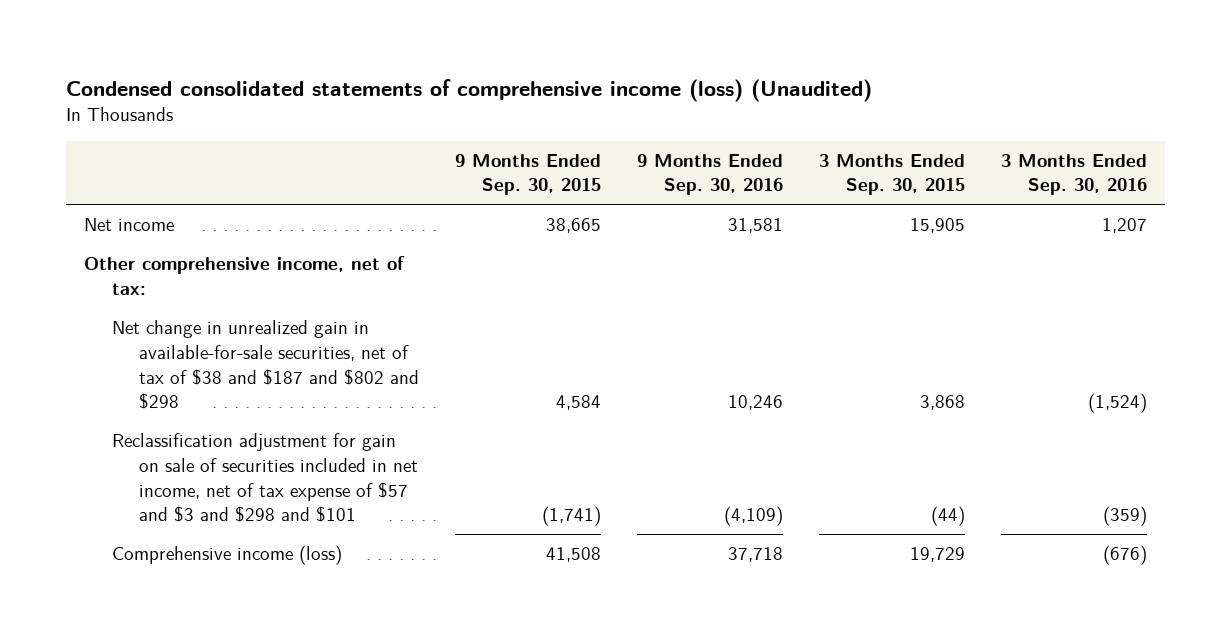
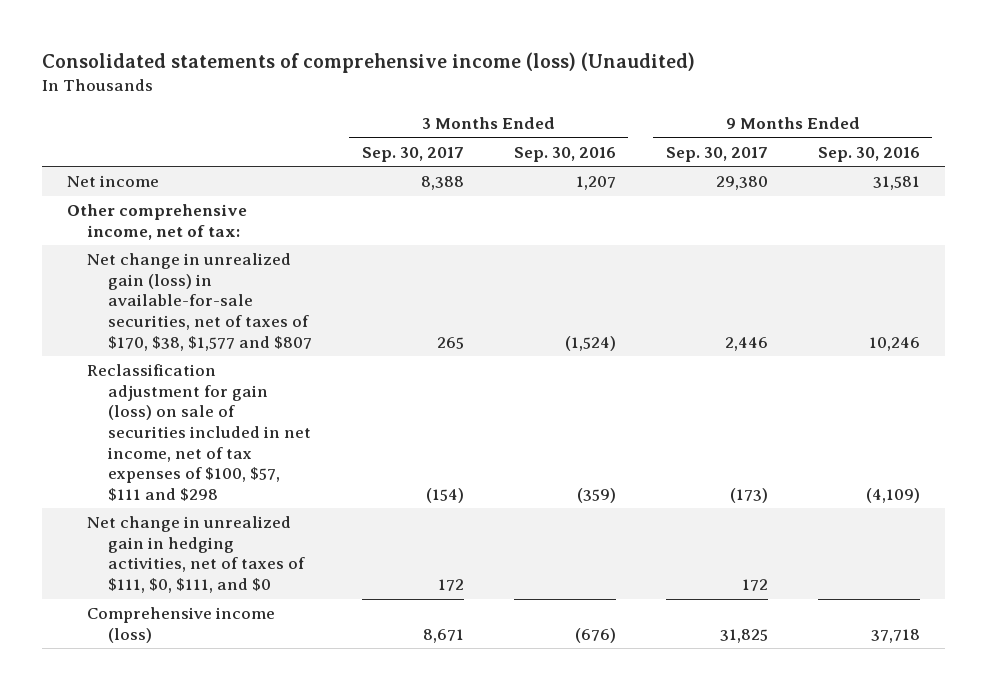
- Condensed consolidated statements of comprehensive income (loss) (Unaudited)
+ Consolidated statements of comprehensive income (loss) (Unaudited)
- | 9 Months Ended Sep. 30, 2015 | 9 Months Ended Sep. 30, 2016 | 3 Months Ended Sep. 30, 2015 | 3 Months Ended Sep. 30, 2016
+ | 3 Months Ended Sep. 30, 2017 | 3 Months Ended Sep. 30, 2016 | 9 Months Ended Sep. 30, 2017 | 9 Months Ended Sep. 30, 2016
- Net change in unrealized gain in available-for-sale securities, net of tax of $38 and $187 and $802 and $298 | 4,584 | 10,246 | 3,868 | (1,524)
- Reclassification adjustment for gain on sale of securities included in net income, net of tax expense of $57 and $3 and $298 and $101 | (1,741) | (4,109) | (44) | (359)
+ Net change in unrealized gain (loss) in available-for-sale securities, net of taxes of $170, $38, $1,577 and $807 | 265 | (1,524) | 2,446 | 10,246
+ Reclassification adjustment for gain (loss) on sale of securities included in net income, net of tax expenses of $100, $57, $111 and $298 | (154) | (359) | (173) | (4,109)
+ Net change in unrealized gain in hedging activities, net of taxes of $111, $0, $111, and $0 | 172 | | 172 |

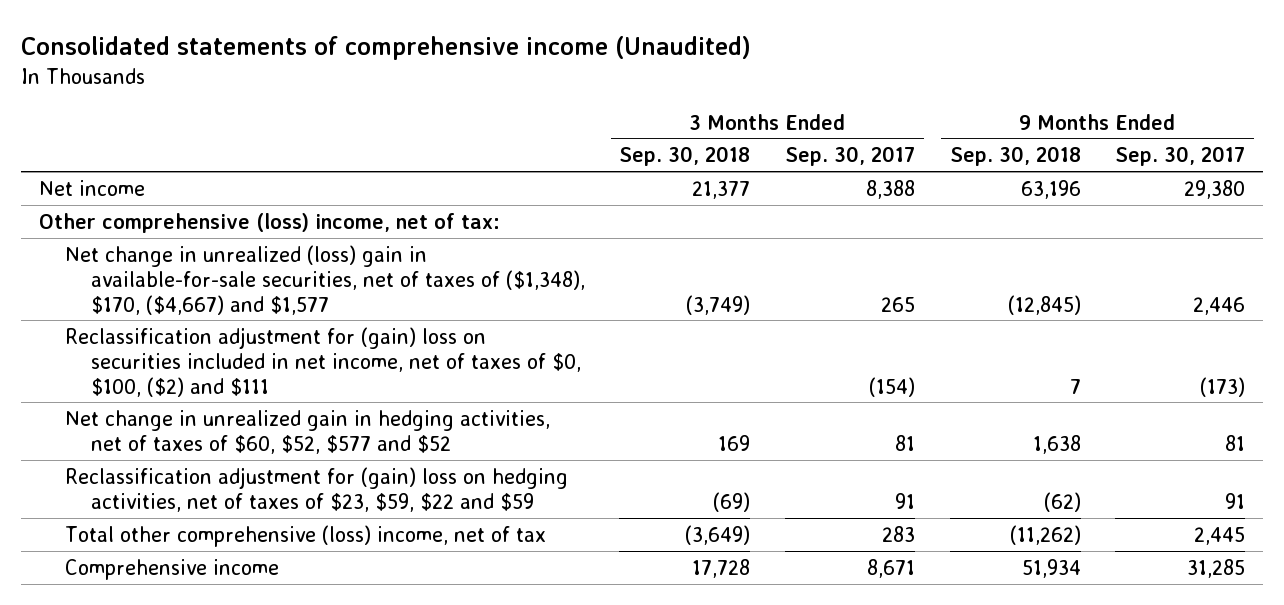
- Consolidated statements of comprehensive income (loss) (Unaudited)
+ Consolidated statements of comprehensive income (Unaudited)
- | 3 Months Ended Sep. 30, 2017 | 3 Months Ended Sep. 30, 2016 | 9 Months Ended Sep. 30, 2017 | 9 Months Ended Sep. 30, 2016
+ | 3 Months Ended Sep. 30, 2018 | 3 Months Ended Sep. 30, 2017 | 9 Months Ended Sep. 30, 2018 | 9 Months Ended Sep. 30, 2017
- Other comprehensive income, net of tax:
- Net change in unrealized gain (loss) in available-for-sale securities, net of taxes of $170, $38, $1,577 and $807 | 265 | (1,524) | 2,446 | 10,246
- Reclassification adjustment for gain (loss) on sale of securities included in net income, net of tax expenses of $100, $57, $111 and $298 | (154) | (359) | (173) | (4,109)
- Net change in unrealized gain in hedging activities, net of taxes of $111, $0, $111, and $0 | 172 | | 172 |
- Comprehensive income (loss) | 8,671 | (676) | 31,825 | 37,718
+ Other comprehensive (loss) income, net of tax:
+ Net change in unrealized (loss) gain in available-for-sale securities, net of taxes of ($1,348), $170, ($4,667) and $1,577 | (3,749) | 265 | (12,845) | 2,446
+ Reclassification adjustment for (gain) loss on securities included in net income, net of taxes of $0, $100, ($2) and $111 | | (154) | 7 | (173)
+ Net change in unrealized gain in hedging activities, net of taxes of $60, $52, $577 and $52 | 169 | 81 | 1,638 | 81
+ Reclassification adjustment for (gain) loss on hedging activities, net of taxes of $23, $59, $22 and $59 | (69) | 91 | (62) | 91
+ Total other comprehensive (loss) income, net of tax | (3,649) | 283 | (11,262) | 2,445
+ Comprehensive income | 17,728 | 8,671 | 51,934 | 31,285

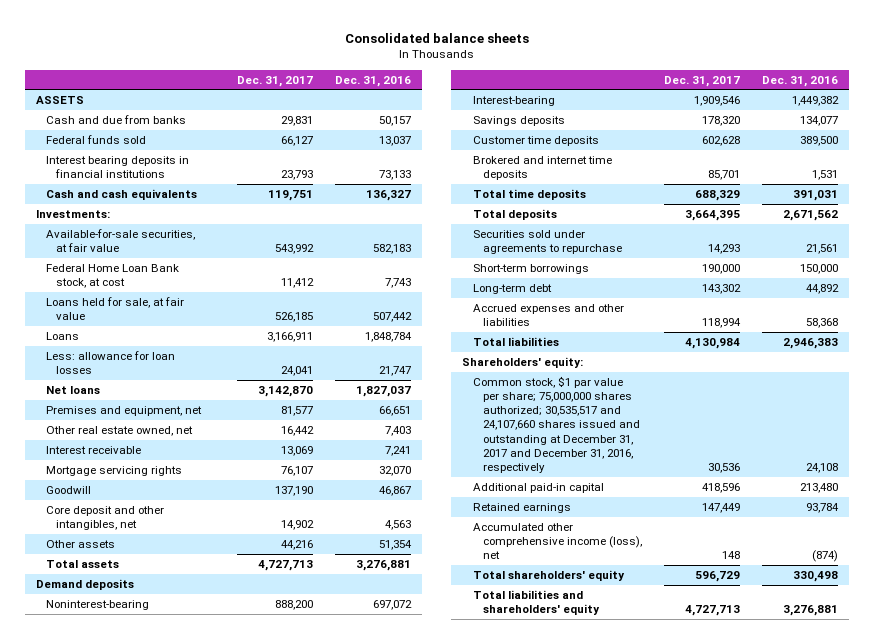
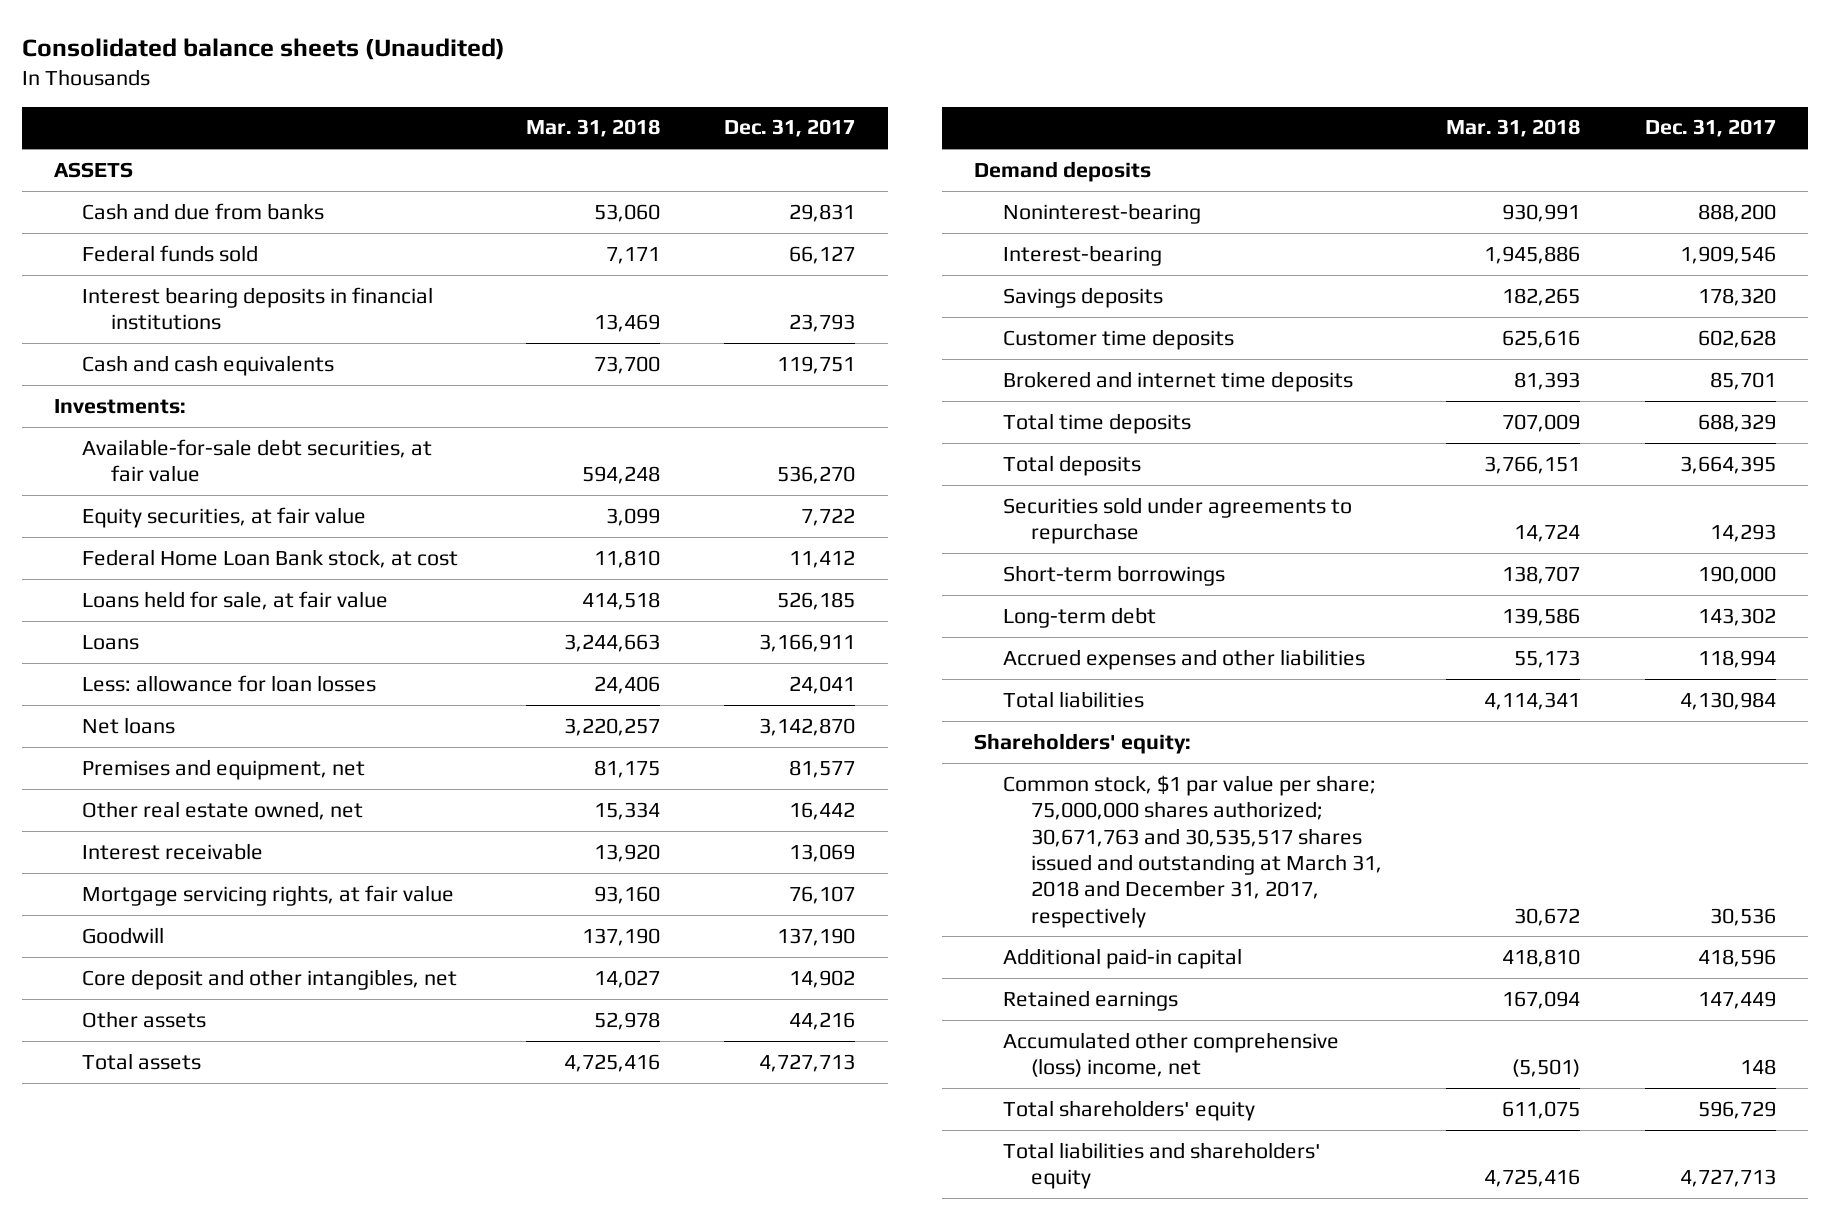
- Consolidated balance sheets
+ Consolidated balance sheets (Unaudited)
- | Dec. 31, 2017 | Dec. 31, 2016
+ | Mar. 31, 2018 | Dec. 31, 2017
- Available-for-sale securities, at fair value | 543,992 | 582,183
+ Available-for-sale debt securities, at fair value | 594,248 | 536,270
+ Equity securities, at fair value | 3,099 | 7,722
- Mortgage servicing rights | 76,107 | 32,070
+ Mortgage servicing rights, at fair value | 93,160 | 76,107
- Common stock, $1 par value per share; 75,000,000 shares authorized; 30,535,517 and 24,107,660 shares issued and outstanding at December 31, 2017 and December 31, 2016, respectively | 30,536 | 24,108
+ Common stock, $1 par value per share; 75,000,000 shares authorized; 30,671,763 and 30,535,517 shares issued and outstanding at March 31, 2018 and December 31, 2017, respectively | 30,672 | 30,536
- Accumulated other comprehensive income (loss), net | 148 | (874)
+ Accumulated other comprehensive (loss) income, net | (5,501) | 148

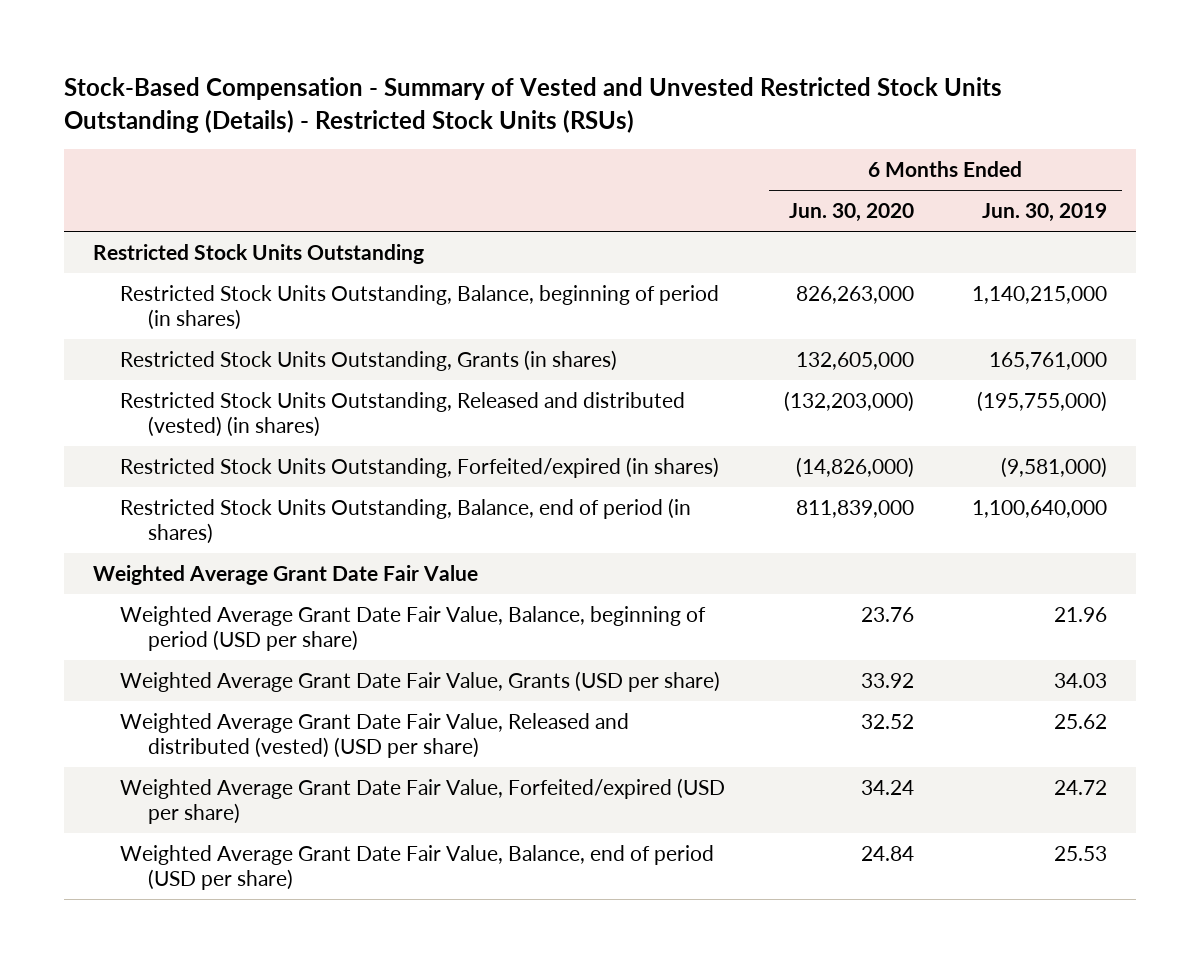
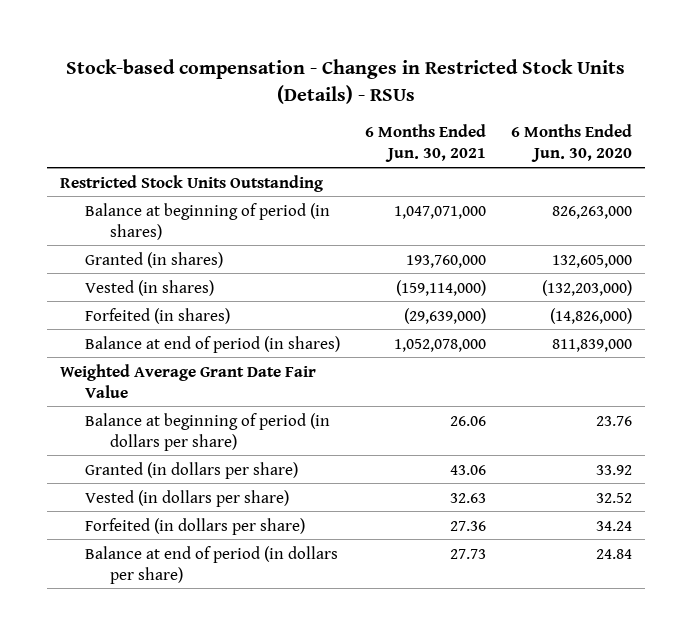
- Stock-Based Compensation - Summary of Vested and Unvested Restricted Stock Units Outstanding (Details) - Restricted Stock Units (RSUs)
+ Stock-based compensation - Changes in Restricted Stock Units (Details) - RSUs
- | 6 Months Ended Jun. 30, 2020 | 6 Months Ended Jun. 30, 2019
+ | 6 Months Ended Jun. 30, 2021 | 6 Months Ended Jun. 30, 2020
- Restricted Stock Units Outstanding, Balance, beginning of period (in shares) | 826,263,000 | 1,140,215,000
- Restricted Stock Units Outstanding, Grants (in shares) | 132,605,000 | 165,761,000
- Restricted Stock Units Outstanding, Released and distributed (vested) (in shares) | (132,203,000) | (195,755,000)
- Restricted Stock Units Outstanding, Forfeited/expired (in shares) | (14,826,000) | (9,581,000)
- Restricted Stock Units Outstanding, Balance, end of period (in shares) | 811,839,000 | 1,100,640,000
+ Balance at beginning of period (in shares) | 1,047,071,000 | 826,263,000
+ Granted (in shares) | 193,760,000 | 132,605,000
+ Vested (in shares) | (159,114,000) | (132,203,000)
+ Forfeited (in shares) | (29,639,000) | (14,826,000)
+ Balance at end of period (in shares) | 1,052,078,000 | 811,839,000
- Weighted Average Grant Date Fair Value, Balance, beginning of period (USD per share) | 23.76 | 21.96
- Weighted Average Grant Date Fair Value, Grants (USD per share) | 33.92 | 34.03
- Weighted Average Grant Date Fair Value, Released and distributed (vested) (USD per share) | 32.52 | 25.62
- Weighted Average Grant Date Fair Value, Forfeited/expired (USD per share) | 34.24 | 24.72
- Weighted Average Grant Date Fair Value, Balance, end of period (USD per share) | 24.84 | 25.53
+ Balance at beginning of period (in dollars per share) | 26.06 | 23.76
+ Granted (in dollars per share) | 43.06 | 33.92
+ Vested (in dollars per share) | 32.63 | 32.52
+ Forfeited (in dollars per share) | 27.36 | 34.24
+ Balance at end of period (in dollars per share) | 27.73 | 24.84

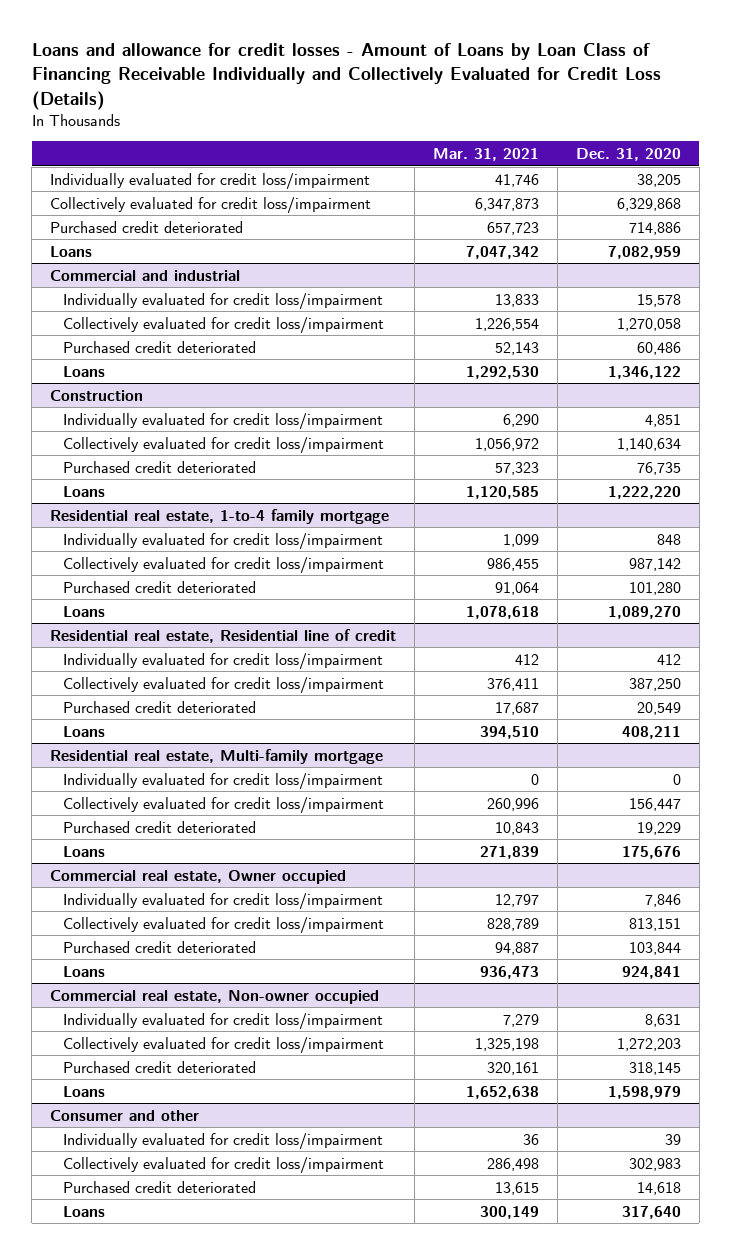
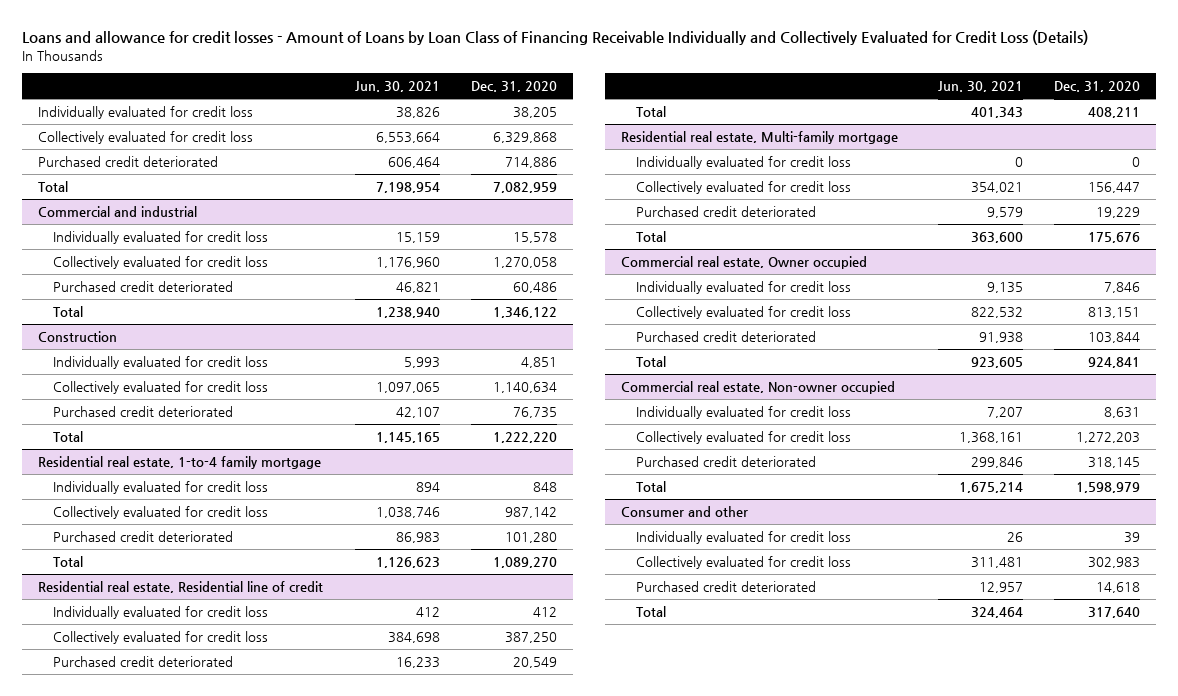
- | Mar. 31, 2021 | Dec. 31, 2020
+ | Jun. 30, 2021 | Dec. 31, 2020
- Individually evaluated for credit loss/impairment | 41,746 | 38,205
- Collectively evaluated for credit loss/impairment | 6,347,873 | 6,329,868
+ Individually evaluated for credit loss | 38,826 | 38,205
+ Collectively evaluated for credit loss | 6,553,664 | 6,329,868
- Loans | 7,047,342 | 7,082,959
+ Total | 7,198,954 | 7,082,959
@ Commercial and industrial
- Individually evaluated for credit loss/impairment | 13,833 | 15,578
- Collectively evaluated for credit loss/impairment | 1,226,554 | 1,270,058
+ Individually evaluated for credit loss | 15,159 | 15,578
+ Collectively evaluated for credit loss | 1,176,960 | 1,270,058
- Loans | 1,292,530 | 1,346,122
+ Total | 1,238,940 | 1,346,122
@ Construction
- Individually evaluated for credit loss/impairment | 6,290 | 4,851
- Collectively evaluated for credit loss/impairment | 1,056,972 | 1,140,634
+ Individually evaluated for credit loss | 5,993 | 4,851
+ Collectively evaluated for credit loss | 1,097,065 | 1,140,634
- Loans | 1,120,585 | 1,222,220
+ Total | 1,145,165 | 1,222,220
@ Residential real estate, 1-to-4 family mortgage
- Individually evaluated for credit loss/impairment | 1,099 | 848
- Collectively evaluated for credit loss/impairment | 986,455 | 987,142
+ Individually evaluated for credit loss | 894 | 848
+ Collectively evaluated for credit loss | 1,038,746 | 987,142
- Loans | 1,078,618 | 1,089,270
+ Total | 1,126,623 | 1,089,270
@ Residential real estate, Residential line of credit
- Individually evaluated for credit loss/impairment | 412 | 412
- Collectively evaluated for credit loss/impairment | 376,411 | 387,250
+ Individually evaluated for credit loss | 412 | 412
+ Collectively evaluated for credit loss | 384,698 | 387,250
- Loans | 394,510 | 408,211
+ Total | 401,343 | 408,211
@ Residential real estate, Multi-family mortgage
- Individually evaluated for credit loss/impairment | 0 | 0
- Collectively evaluated for credit loss/impairment | 260,996 | 156,447
+ Individually evaluated for credit loss | 0 | 0
+ Collectively evaluated for credit loss | 354,021 | 156,447
- Loans | 271,839 | 175,676
+ Total | 363,600 | 175,676
@ Commercial real estate, Owner occupied
- Individually evaluated for credit loss/impairment | 12,797 | 7,846
- Collectively evaluated for credit loss/impairment | 828,789 | 813,151
+ Individually evaluated for credit loss | 9,135 | 7,846
+ Collectively evaluated for credit loss | 822,532 | 813,151
- Loans | 936,473 | 924,841
+ Total | 923,605 | 924,841
@ Commercial real estate, Non-owner occupied
- Individually evaluated for credit loss/impairment | 7,279 | 8,631
- Collectively evaluated for credit loss/impairment | 1,325,198 | 1,272,203
+ Individually evaluated for credit loss | 7,207 | 8,631
+ Collectively evaluated for credit loss | 1,368,161 | 1,272,203
- Loans | 1,652,638 | 1,598,979
+ Total | 1,675,214 | 1,598,979
@ Consumer and other
- Individually evaluated for credit loss/impairment | 36 | 39
- Collectively evaluated for credit loss/impairment | 286,498 | 302,983
+ Individually evaluated for credit loss | 26 | 39
+ Collectively evaluated for credit loss | 311,481 | 302,983
- Loans | 300,149 | 317,640
+ Total | 324,464 | 317,640

